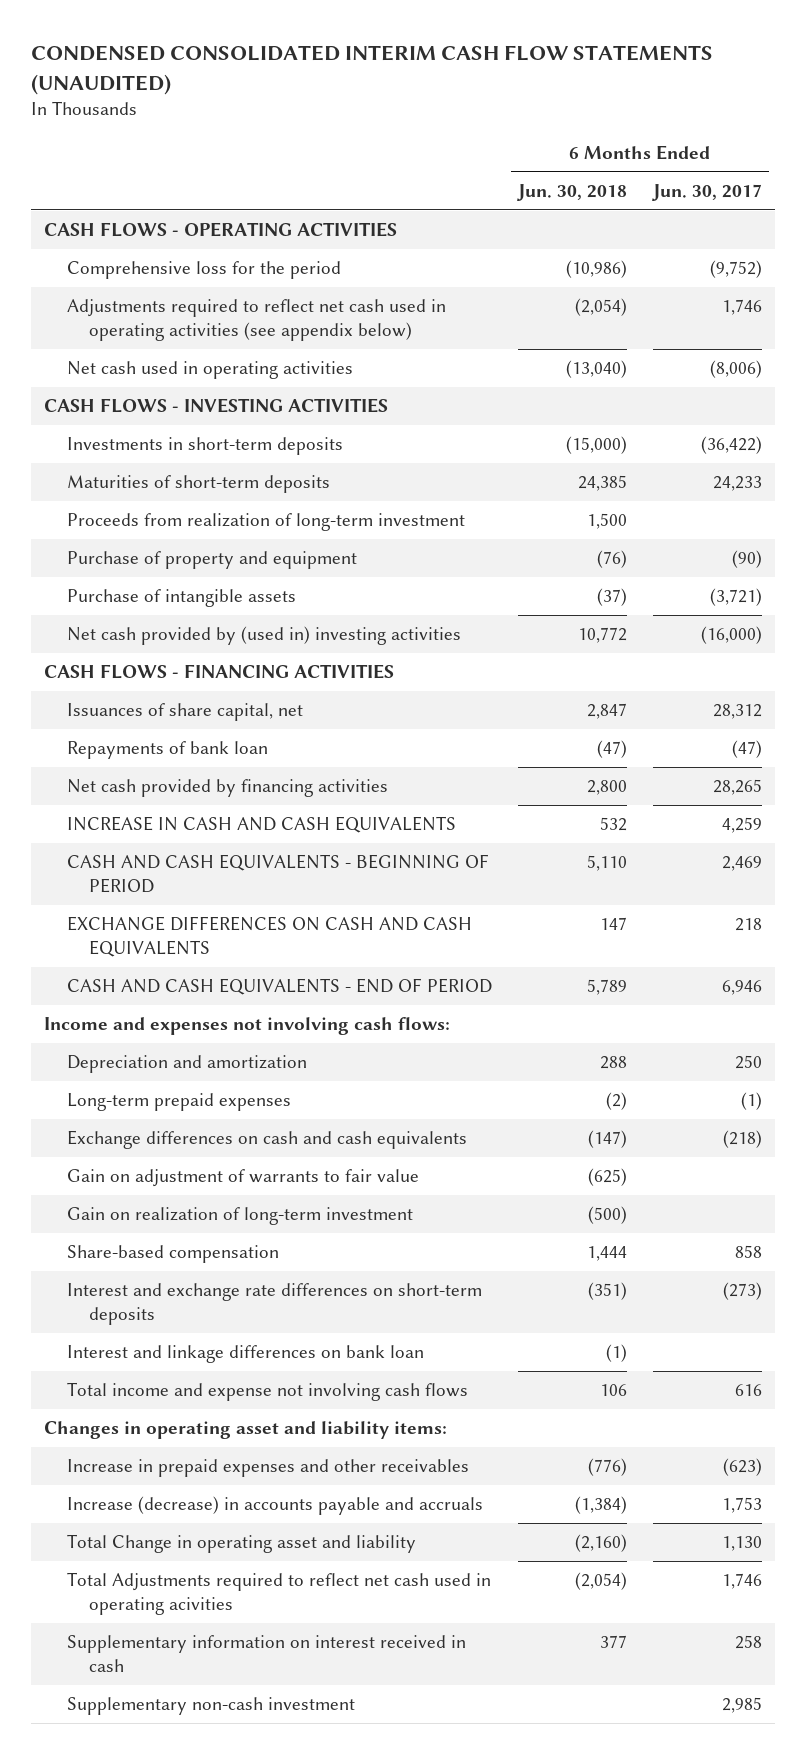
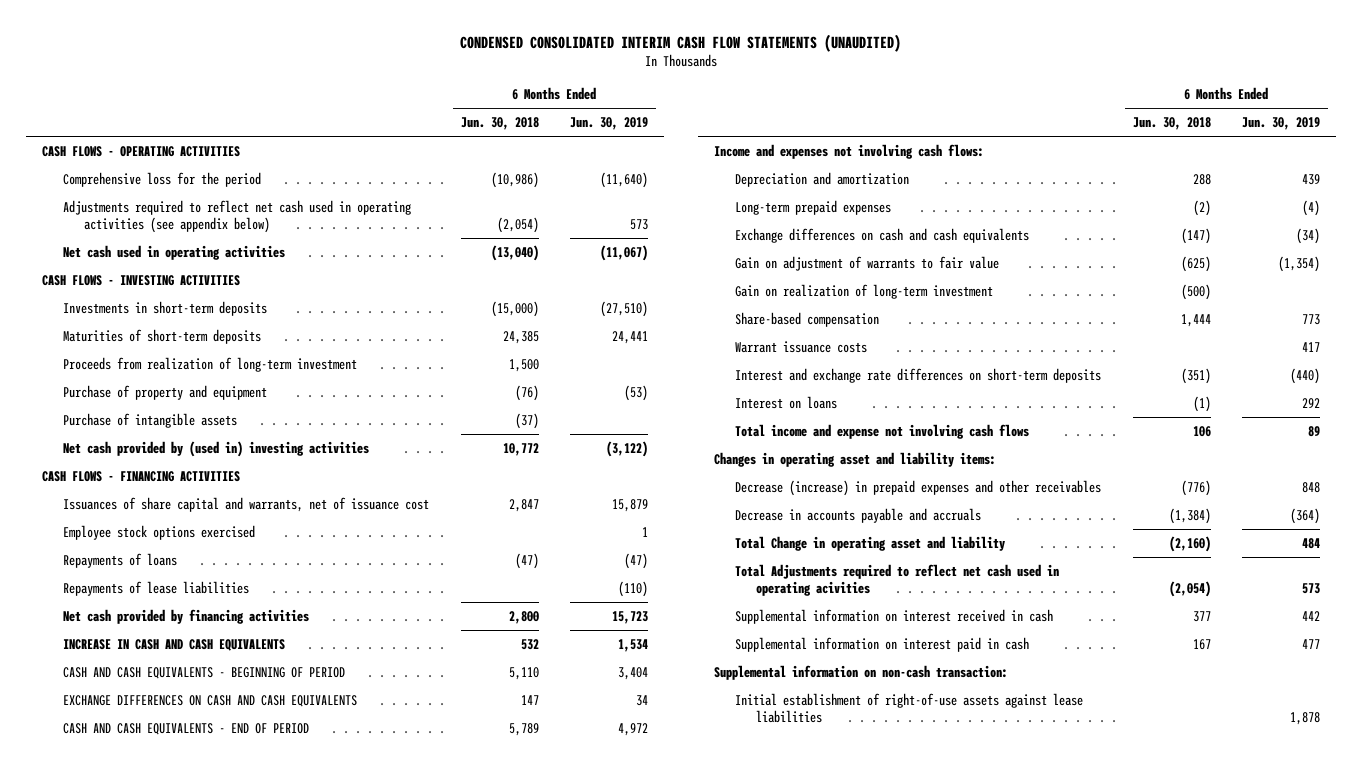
- | 6 Months Ended Jun. 30, 2018 | 6 Months Ended Jun. 30, 2017
+ | 6 Months Ended Jun. 30, 2018 | 6 Months Ended Jun. 30, 2019
- Issuances of share capital, net | 2,847 | 28,312
- Repayments of bank loan | (47) | (47)
+ Issuances of share capital and warrants, net of issuance cost | 2,847 | 15,879
+ Employee stock options exercised | | 1
+ Repayments of loans | (47) | (47)
+ Repayments of lease liabilities | | (110)
+ Warrant issuance costs | | 417
- Interest and linkage differences on bank loan | (1) |
+ Interest on loans | (1) | 292
- Increase in prepaid expenses and other receivables | (776) | (623)
- Increase (decrease) in accounts payable and accruals | (1,384) | 1,753
+ Decrease (increase) in prepaid expenses and other receivables | (776) | 848
+ Decrease in accounts payable and accruals | (1,384) | (364)
- Supplementary information on interest received in cash | 377 | 258
- Supplementary non-cash investment | | 2,985
+ Supplemental information on interest received in cash | 377 | 442
+ Supplemental information on interest paid in cash | 167 | 477
+ Supplemental information on non-cash transaction:
+ Initial establishment of right-of-use assets against lease liabilities | | 1,878

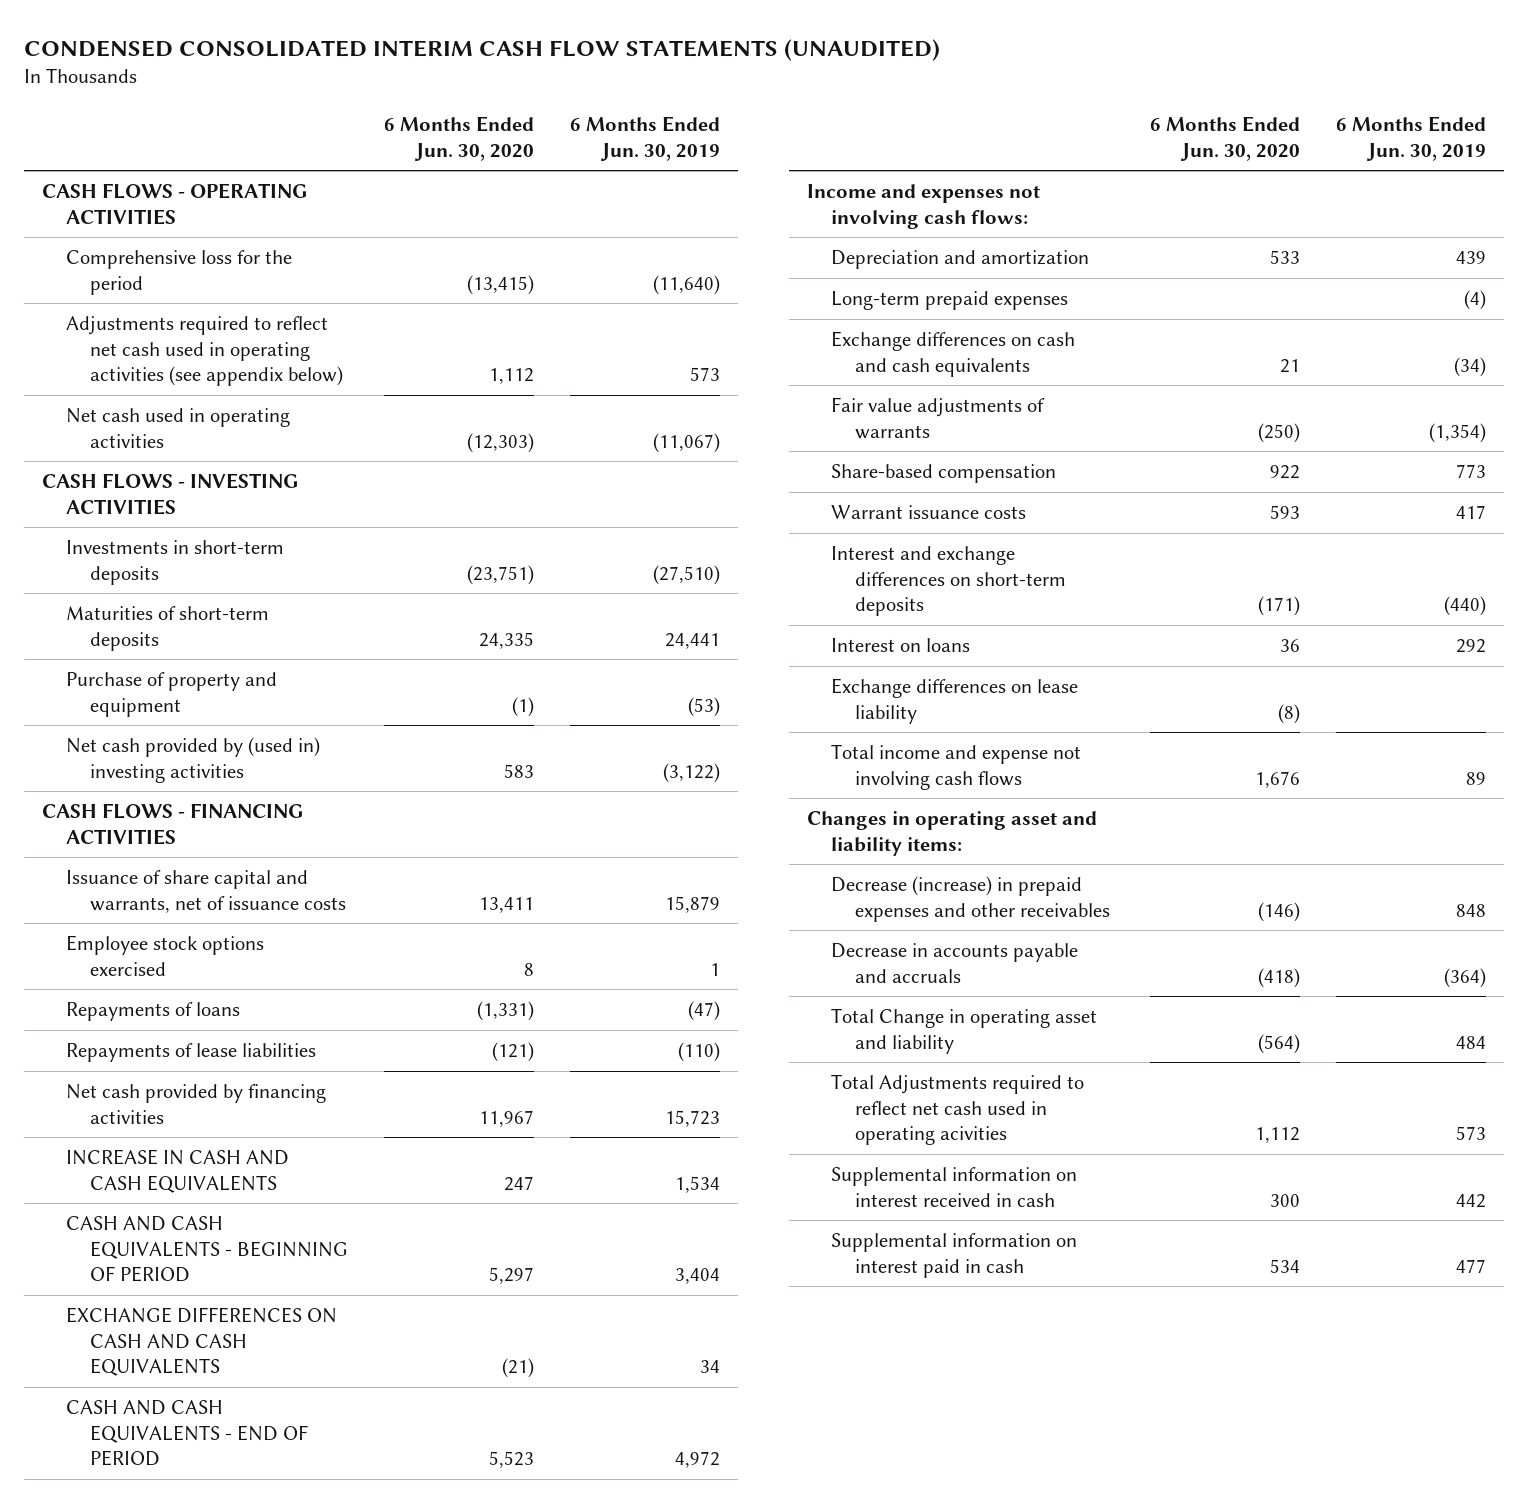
- | 6 Months Ended Jun. 30, 2018 | 6 Months Ended Jun. 30, 2019
+ | 6 Months Ended Jun. 30, 2020 | 6 Months Ended Jun. 30, 2019
- Proceeds from realization of long-term investment | 1,500 |
- Purchase of intangible assets | (37) |
- Issuances of share capital and warrants, net of issuance cost | 2,847 | 15,879
+ Issuance of share capital and warrants, net of issuance costs | 13,411 | 15,879
- Gain on adjustment of warrants to fair value | (625) | (1,354)
- Gain on realization of long-term investment | (500) |
+ Fair value adjustments of warrants | (250) | (1,354)
- Interest and exchange rate differences on short-term deposits | (351) | (440)
+ Interest and exchange differences on short-term deposits | (171) | (440)
+ Exchange differences on lease liability | (8) |
- Supplemental information on non-cash transaction:
- Initial establishment of right-of-use assets against lease liabilities | | 1,878

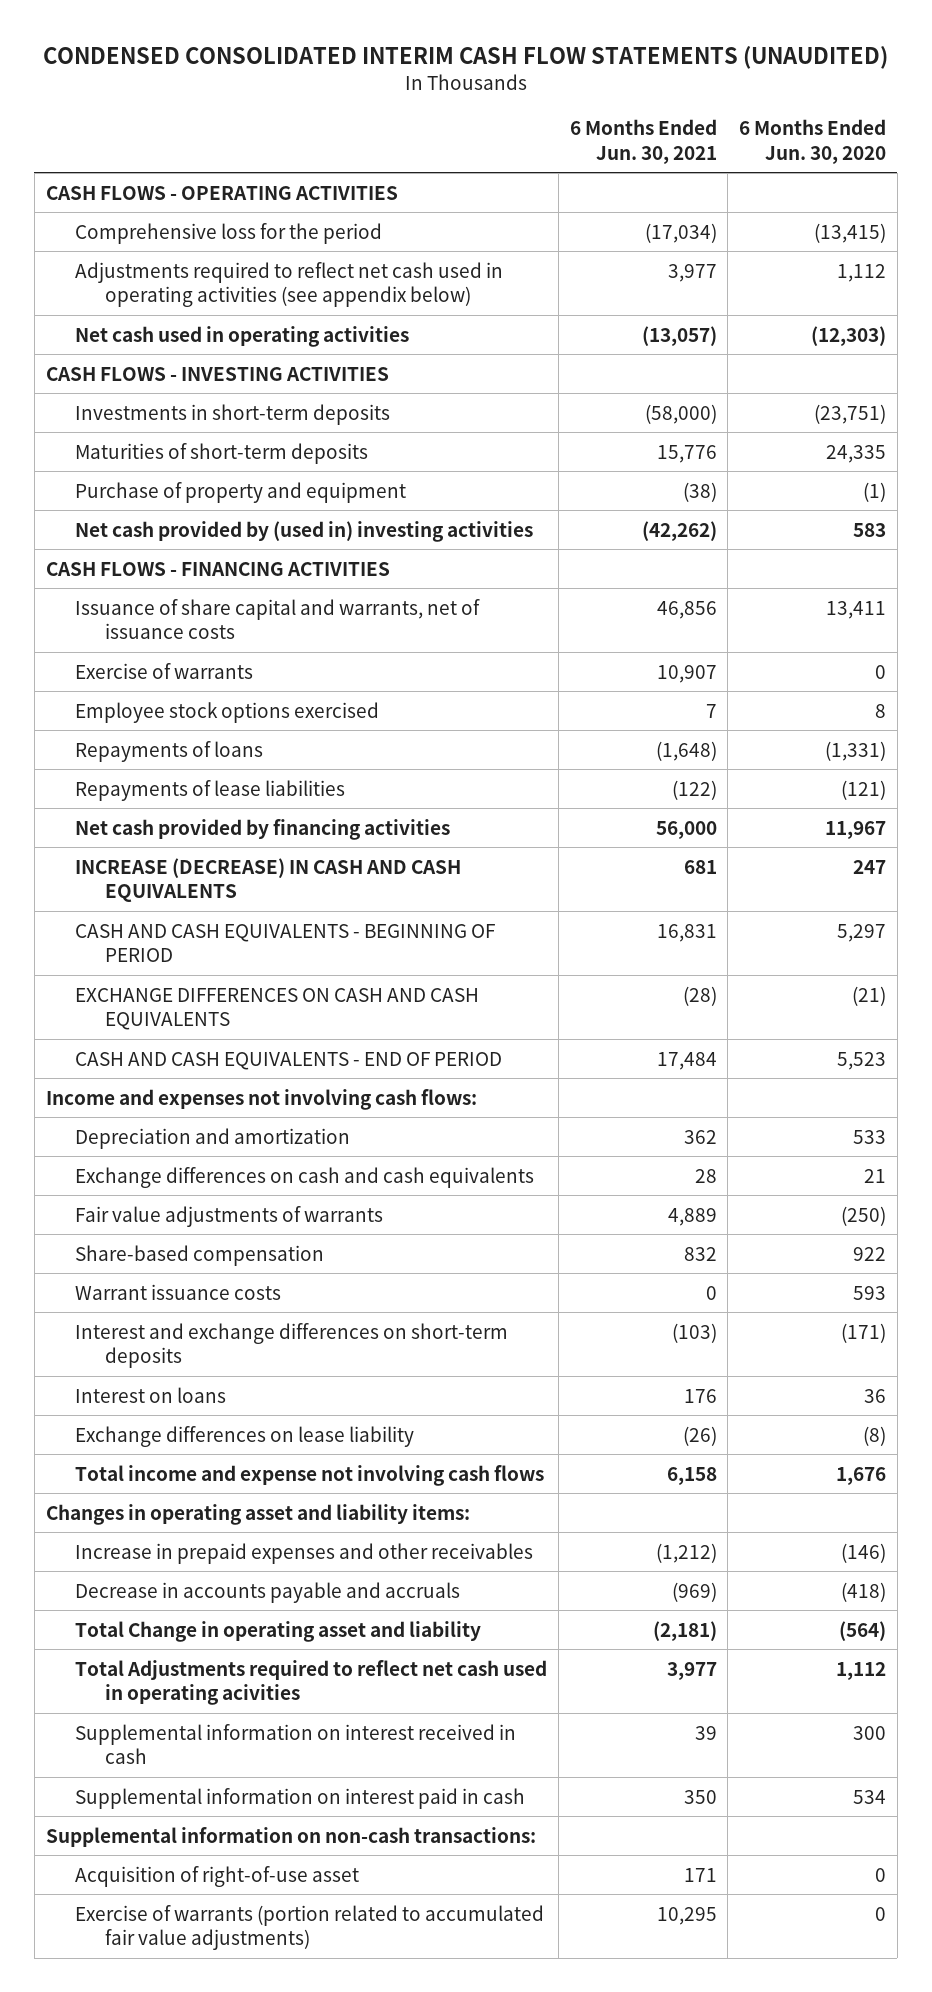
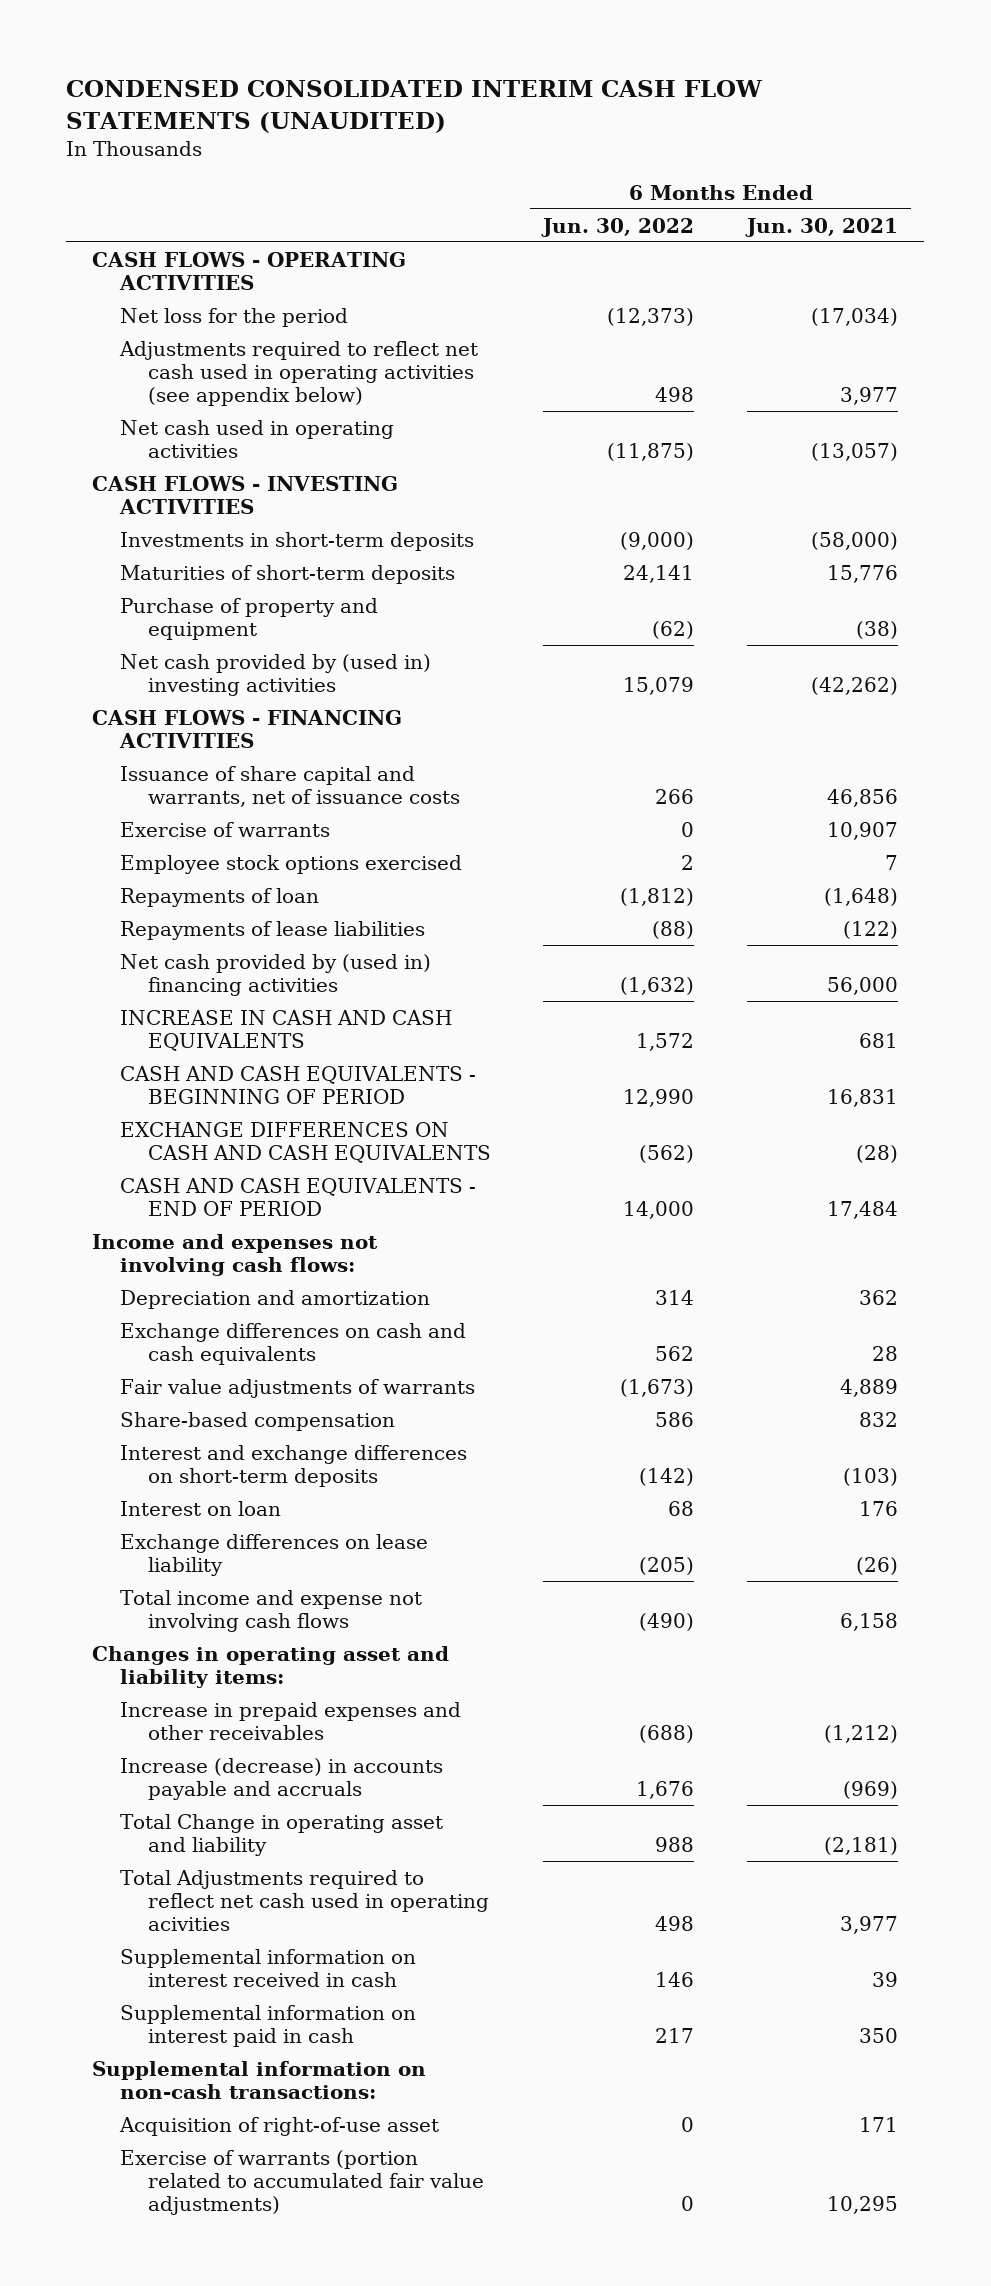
- | 6 Months Ended Jun. 30, 2021 | 6 Months Ended Jun. 30, 2020
+ | 6 Months Ended Jun. 30, 2022 | 6 Months Ended Jun. 30, 2021
- Comprehensive loss for the period | (17,034) | (13,415)
+ Net loss for the period | (12,373) | (17,034)
- Repayments of loans | (1,648) | (1,331)
+ Repayments of loan | (1,812) | (1,648)
- Net cash provided by financing activities | 56,000 | 11,967
- INCREASE (DECREASE) IN CASH AND CASH EQUIVALENTS | 681 | 247
+ Net cash provided by (used in) financing activities | (1,632) | 56,000
+ INCREASE IN CASH AND CASH EQUIVALENTS | 1,572 | 681
- Warrant issuance costs | 0 | 593
- Interest on loans | 176 | 36
+ Interest on loan | 68 | 176
- Decrease in accounts payable and accruals | (969) | (418)
+ Increase (decrease) in accounts payable and accruals | 1,676 | (969)

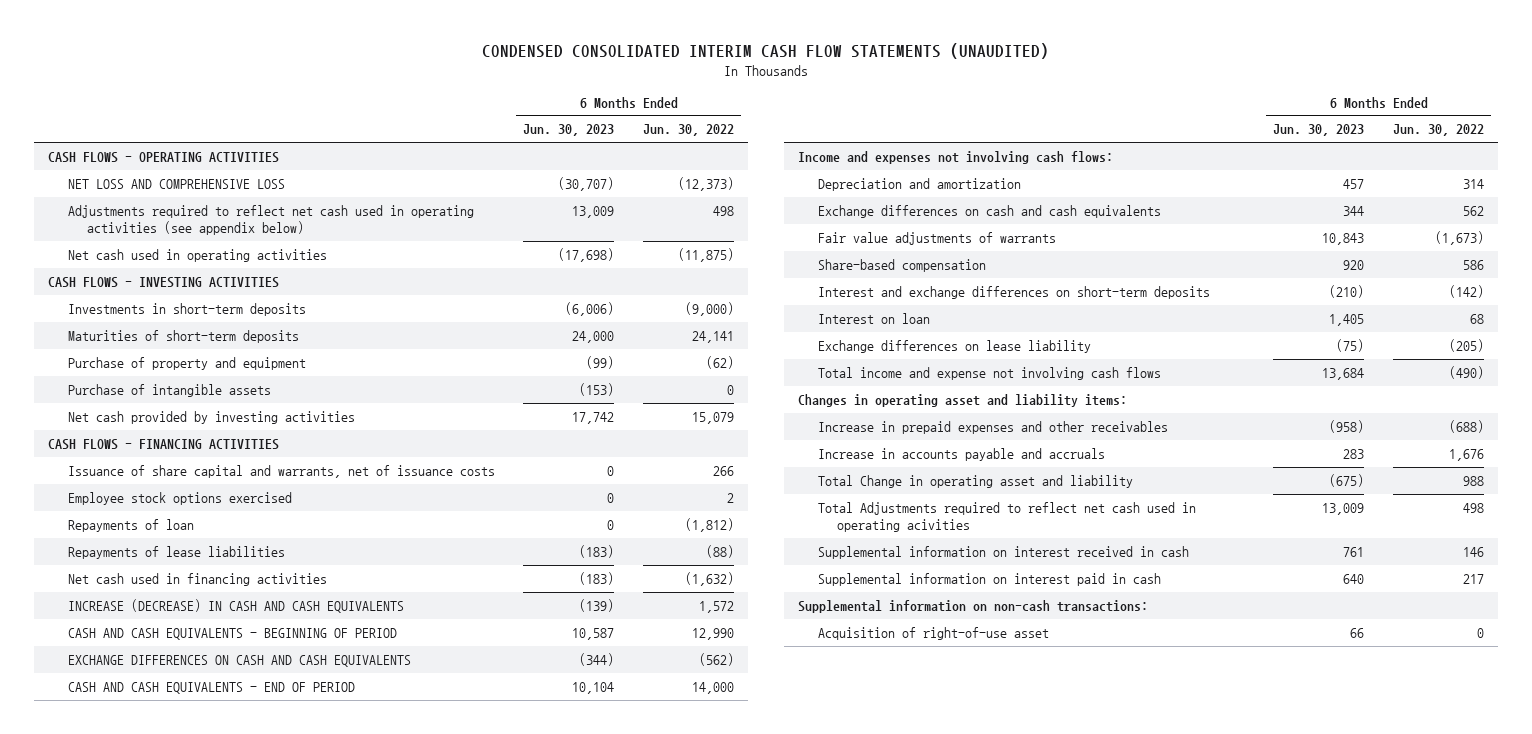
- | 6 Months Ended Jun. 30, 2022 | 6 Months Ended Jun. 30, 2021
+ | 6 Months Ended Jun. 30, 2023 | 6 Months Ended Jun. 30, 2022
- Net loss for the period | (12,373) | (17,034)
+ NET LOSS AND COMPREHENSIVE LOSS | (30,707) | (12,373)
- Net cash provided by (used in) investing activities | 15,079 | (42,262)
+ Purchase of intangible assets | (153) | 0
+ Net cash provided by investing activities | 17,742 | 15,079
- Exercise of warrants | 0 | 10,907
- Net cash provided by (used in) financing activities | (1,632) | 56,000
- INCREASE IN CASH AND CASH EQUIVALENTS | 1,572 | 681
+ Net cash used in financing activities | (183) | (1,632)
+ INCREASE (DECREASE) IN CASH AND CASH EQUIVALENTS | (139) | 1,572
- Increase (decrease) in accounts payable and accruals | 1,676 | (969)
+ Increase in accounts payable and accruals | 283 | 1,676
- Exercise of warrants (portion related to accumulated fair value adjustments) | 0 | 10,295

